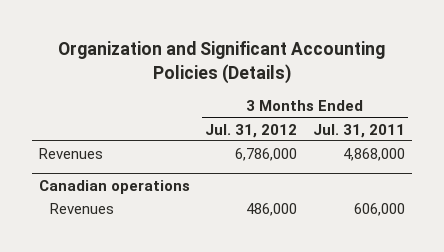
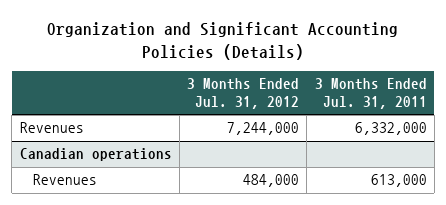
- Revenues | 6,786,000 | 4,868,000
+ Revenues | 7,244,000 | 6,332,000
@ Canadian operations
- Revenues | 486,000 | 606,000
+ Revenues | 484,000 | 613,000

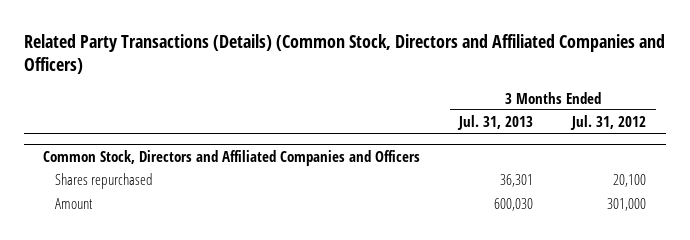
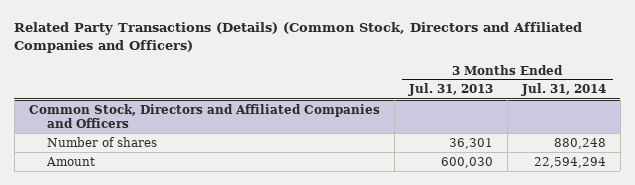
- | 3 Months Ended Jul. 31, 2013 | 3 Months Ended Jul. 31, 2012
+ | 3 Months Ended Jul. 31, 2013 | 3 Months Ended Jul. 31, 2014
@ Common Stock, Directors and Affiliated Companies and Officers
- Shares repurchased | 36,301 | 20,100
+ Number of shares | 36,301 | 880,248

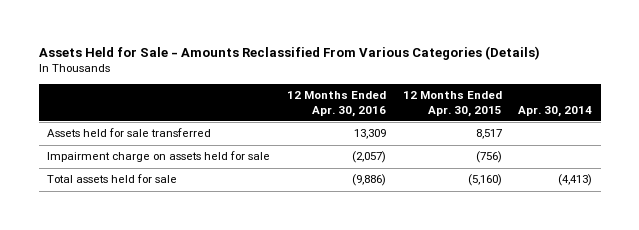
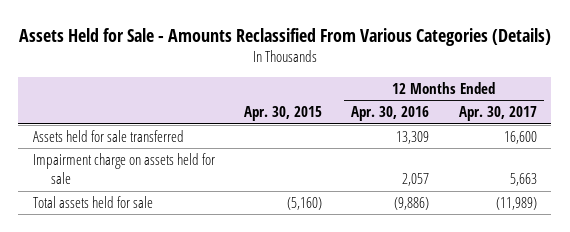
- | 12 Months Ended Apr. 30, 2016 | 12 Months Ended Apr. 30, 2015 | Apr. 30, 2014
+ | Apr. 30, 2015 | 12 Months Ended Apr. 30, 2016 | 12 Months Ended Apr. 30, 2017
- Impairment charge on assets held for sale | (2,057) | (756) |
+ Impairment charge on assets held for sale | | 2,057 | 5,663

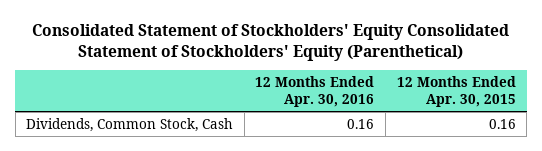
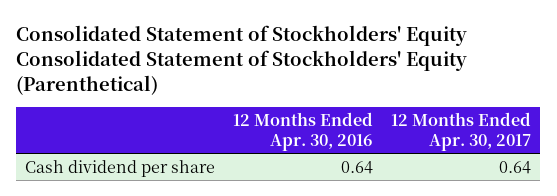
- | 12 Months Ended Apr. 30, 2016 | 12 Months Ended Apr. 30, 2015
+ | 12 Months Ended Apr. 30, 2016 | 12 Months Ended Apr. 30, 2017
- Dividends, Common Stock, Cash | 0.16 | 0.16
+ Cash dividend per share | 0.64 | 0.64

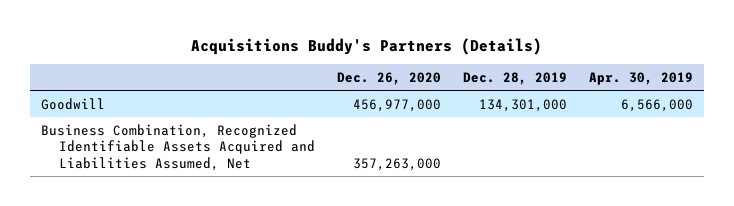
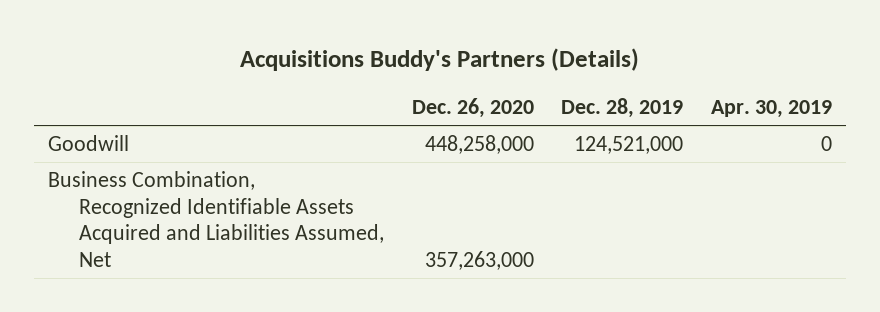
- Goodwill | 456,977,000 | 134,301,000 | 6,566,000
+ Goodwill | 448,258,000 | 124,521,000 | 0

